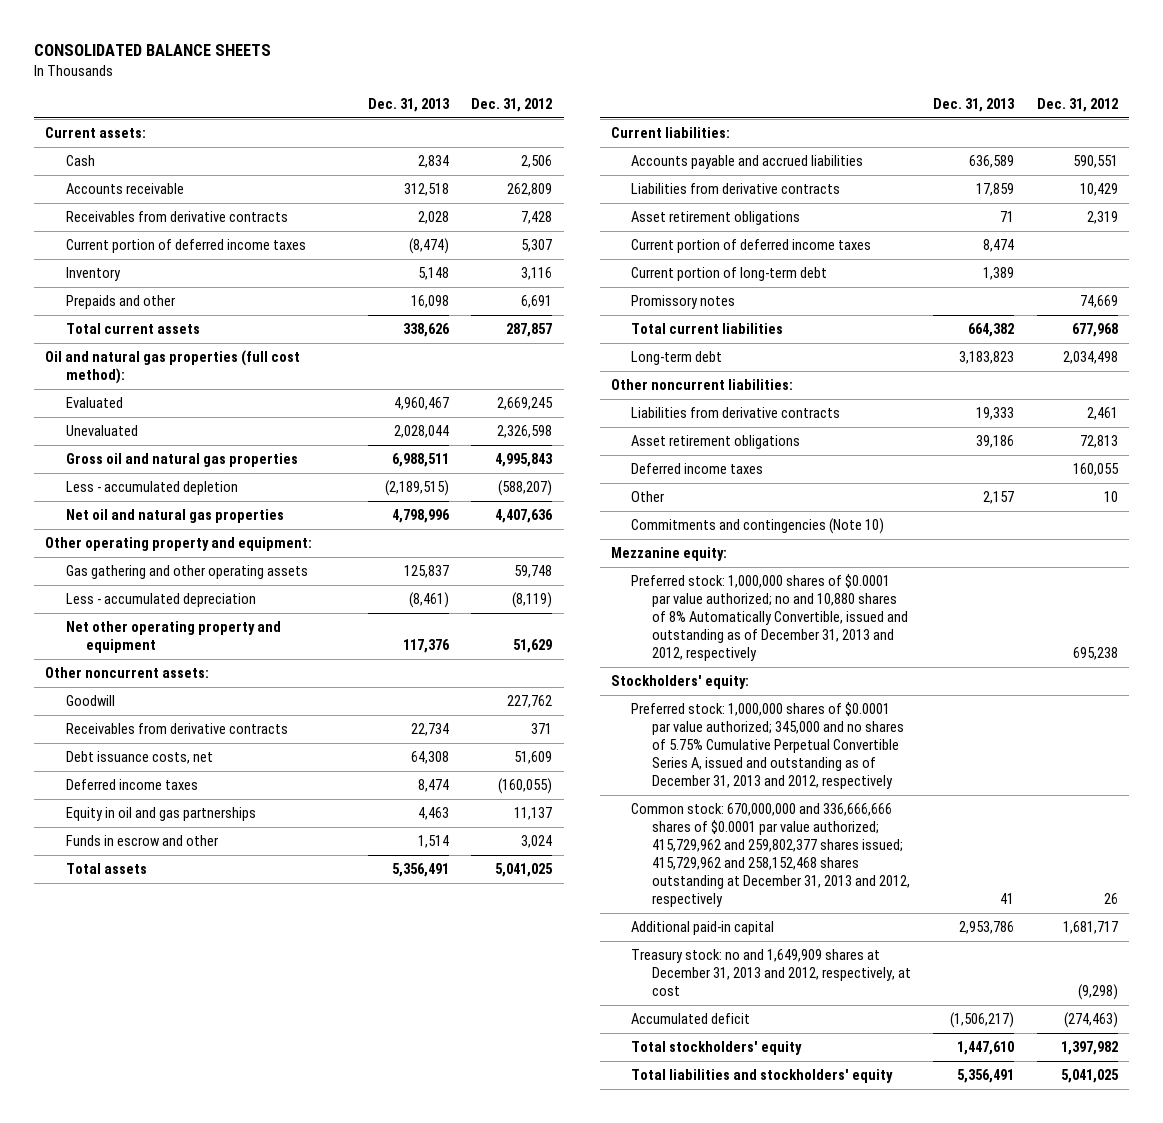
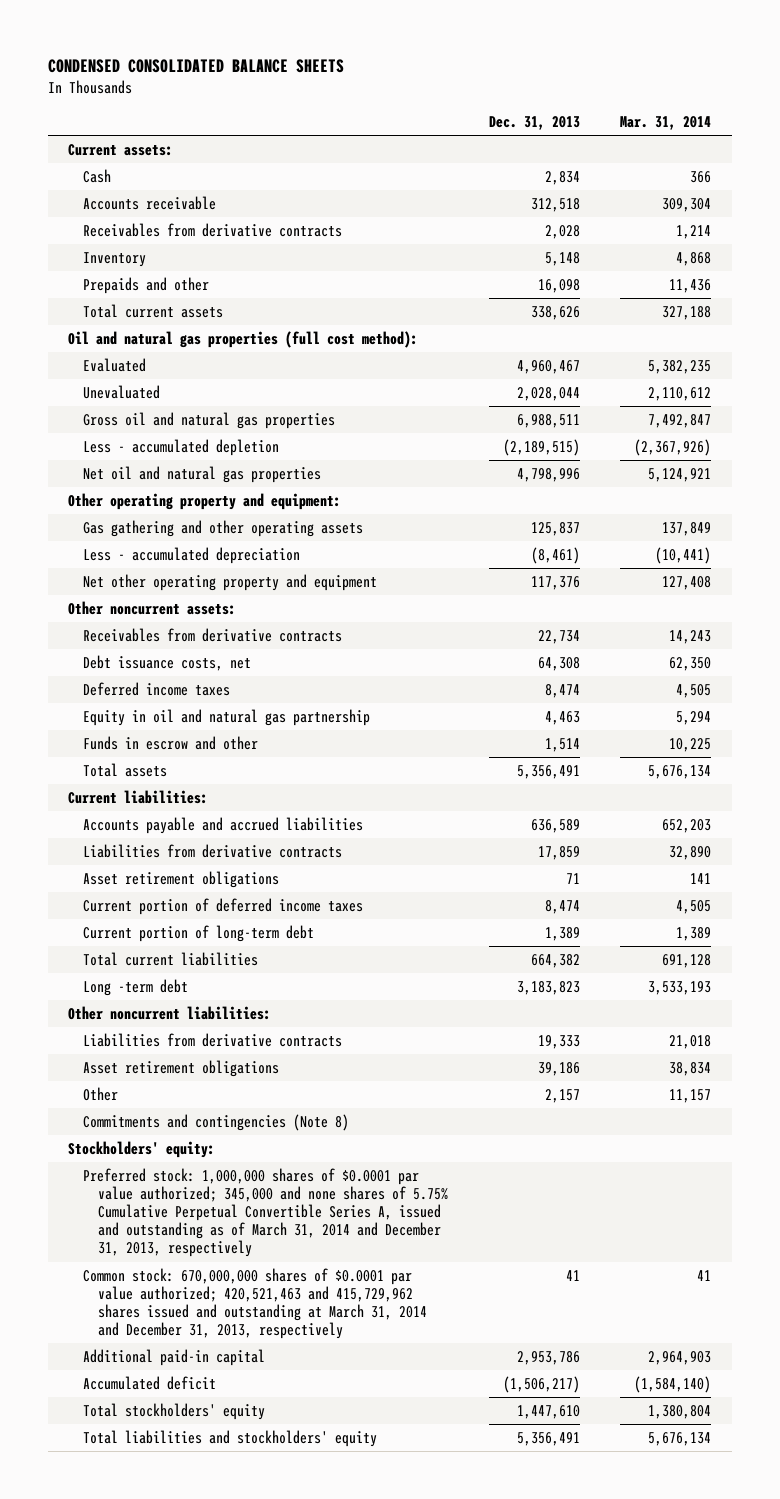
- CONSOLIDATED BALANCE SHEETS
+ CONDENSED CONSOLIDATED BALANCE SHEETS
- | Dec. 31, 2013 | Dec. 31, 2012
+ | Dec. 31, 2013 | Mar. 31, 2014
- Current portion of deferred income taxes | (8,474) | 5,307
- Goodwill | | 227,762
- Equity in oil and gas partnerships | 4,463 | 11,137
+ Equity in oil and natural gas partnership | 4,463 | 5,294
- Promissory notes | | 74,669
- Long-term debt | 3,183,823 | 2,034,498
+ Long -term debt | 3,183,823 | 3,533,193
- Deferred income taxes | | 160,055
- Commitments and contingencies (Note 10)
- Mezzanine equity:
- Preferred stock: 1,000,000 shares of $0.0001 par value authorized; no and 10,880 shares of 8% Automatically Convertible, issued and outstanding as of December 31, 2013 and 2012, respectively | | 695,238
+ Commitments and contingencies (Note 8)
- Preferred stock: 1,000,000 shares of $0.0001 par value authorized; 345,000 and no shares of 5.75% Cumulative Perpetual Convertible Series A, issued and outstanding as of December 31, 2013 and 2012, respectively
- Common stock: 670,000,000 and 336,666,666 shares of $0.0001 par value authorized; 415,729,962 and 259,802,377 shares issued; 415,729,962 and 258,152,468 shares outstanding at December 31, 2013 and 2012, respectively | 41 | 26
+ Preferred stock: 1,000,000 shares of $0.0001 par value authorized; 345,000 and none shares of 5.75% Cumulative Perpetual Convertible Series A, issued and outstanding as of March 31, 2014 and December 31, 2013, respectively
+ Common stock: 670,000,000 shares of $0.0001 par value authorized; 420,521,463 and 415,729,962 shares issued and outstanding at March 31, 2014 and December 31, 2013, respectively | 41 | 41
- Treasury stock: no and 1,649,909 shares at December 31, 2013 and 2012, respectively, at cost | | (9,298)

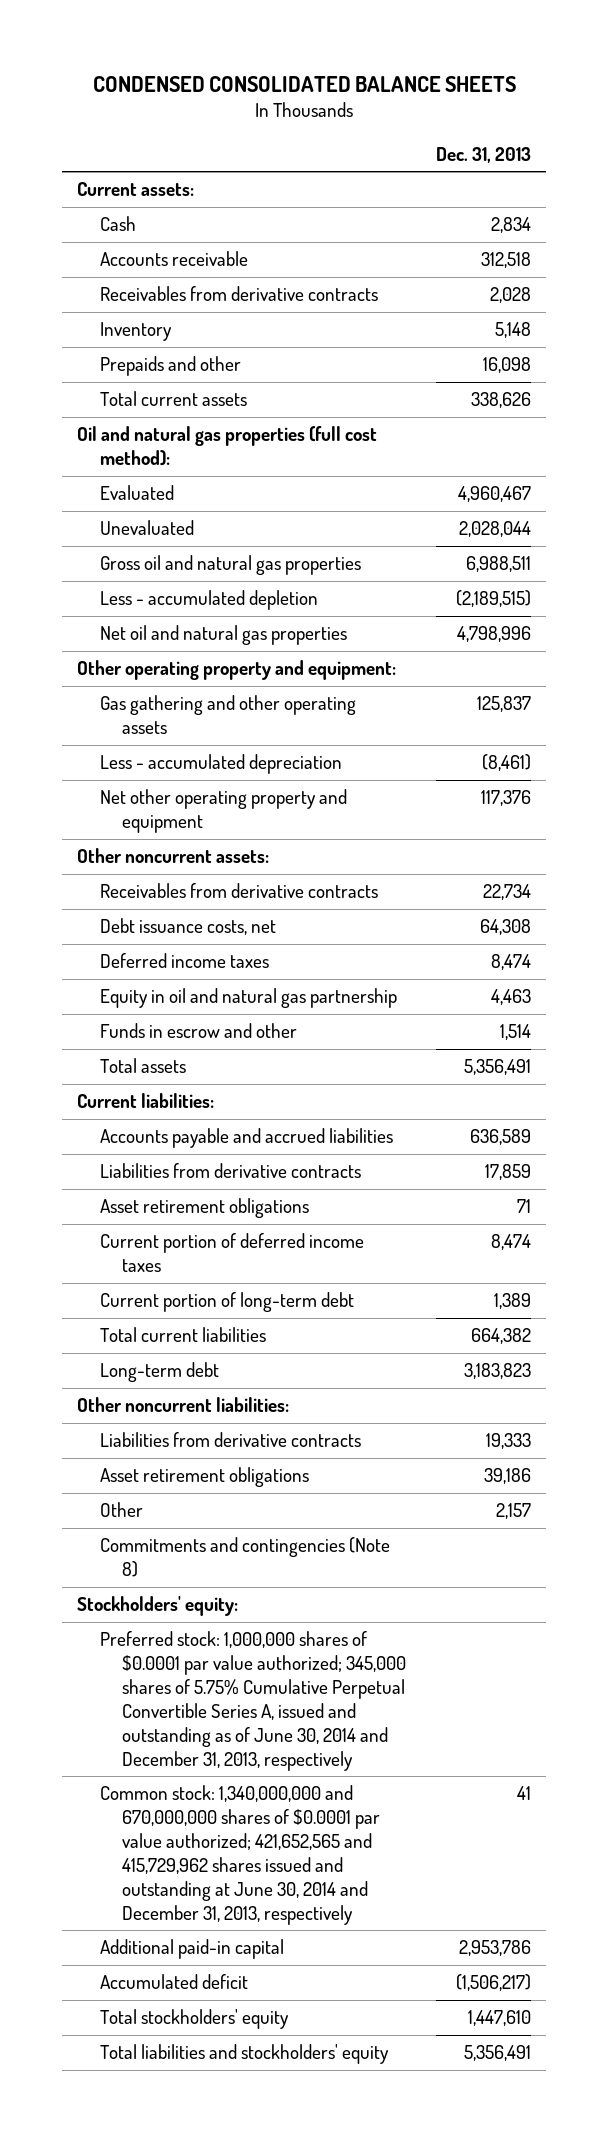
- | Dec. 31, 2013 | Mar. 31, 2014
+ | Dec. 31, 2013
- Long -term debt | 3,183,823 | 3,533,193
+ Long-term debt | 3,183,823
- Preferred stock: 1,000,000 shares of $0.0001 par value authorized; 345,000 and none shares of 5.75% Cumulative Perpetual Convertible Series A, issued and outstanding as of March 31, 2014 and December 31, 2013, respectively
- Common stock: 670,000,000 shares of $0.0001 par value authorized; 420,521,463 and 415,729,962 shares issued and outstanding at March 31, 2014 and December 31, 2013, respectively | 41 | 41
+ Preferred stock: 1,000,000 shares of $0.0001 par value authorized; 345,000 shares of 5.75% Cumulative Perpetual Convertible Series A, issued and outstanding as of June 30, 2014 and December 31, 2013, respectively
+ Common stock: 1,340,000,000 and 670,000,000 shares of $0.0001 par value authorized; 421,652,565 and 415,729,962 shares issued and outstanding at June 30, 2014 and December 31, 2013, respectively | 41

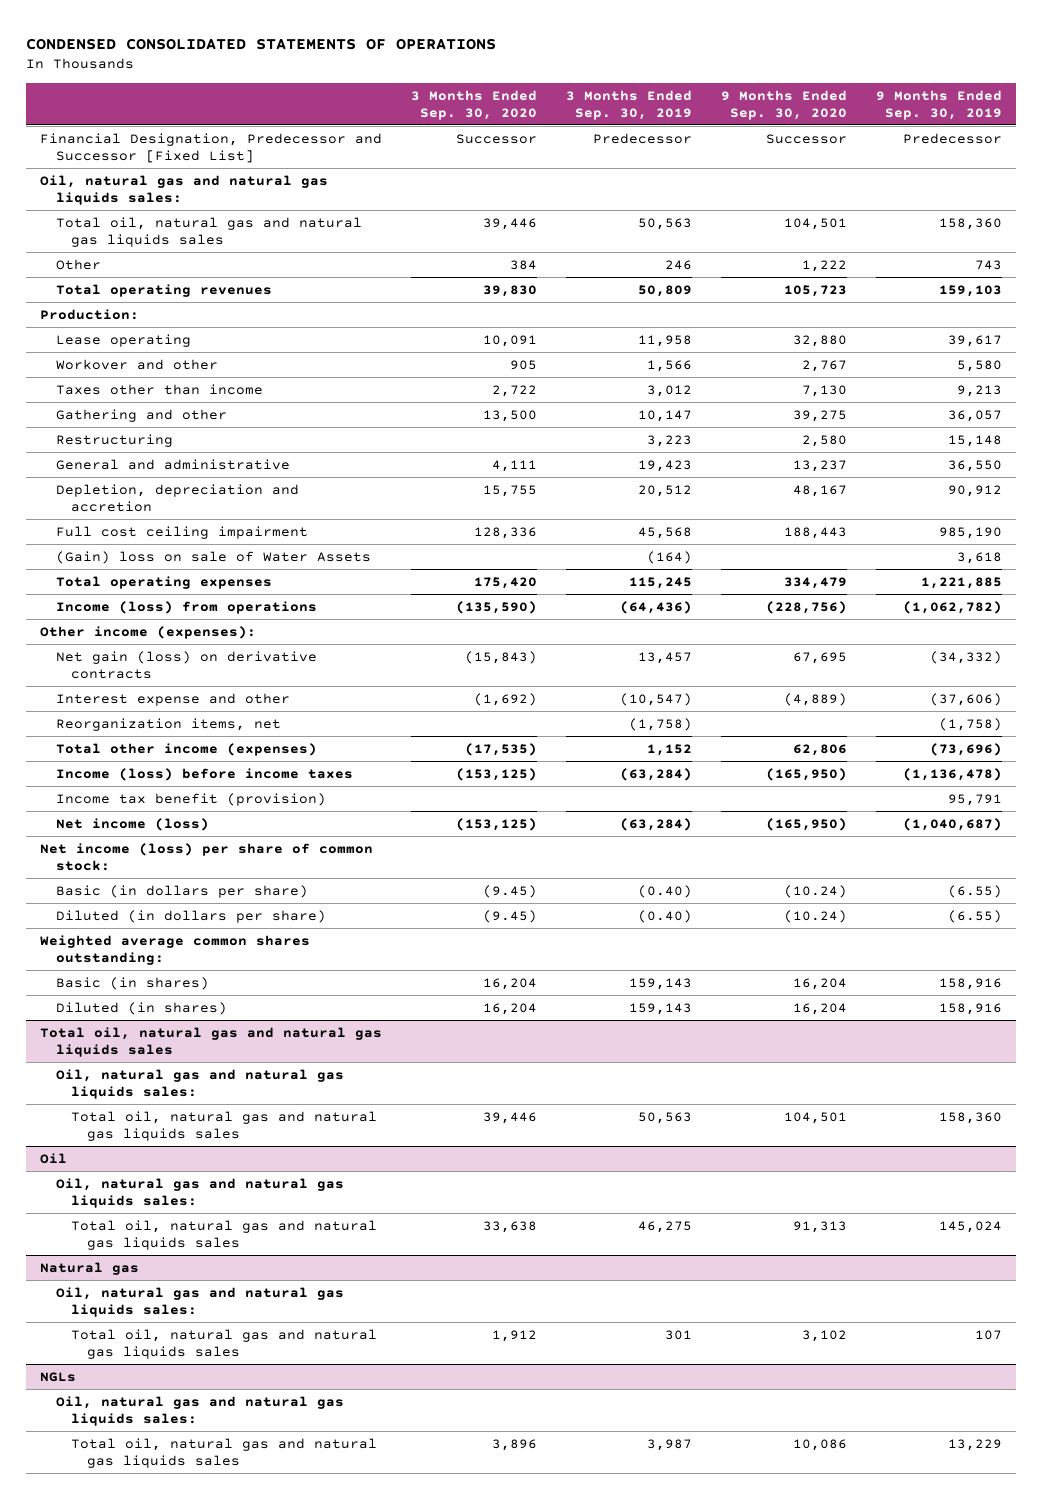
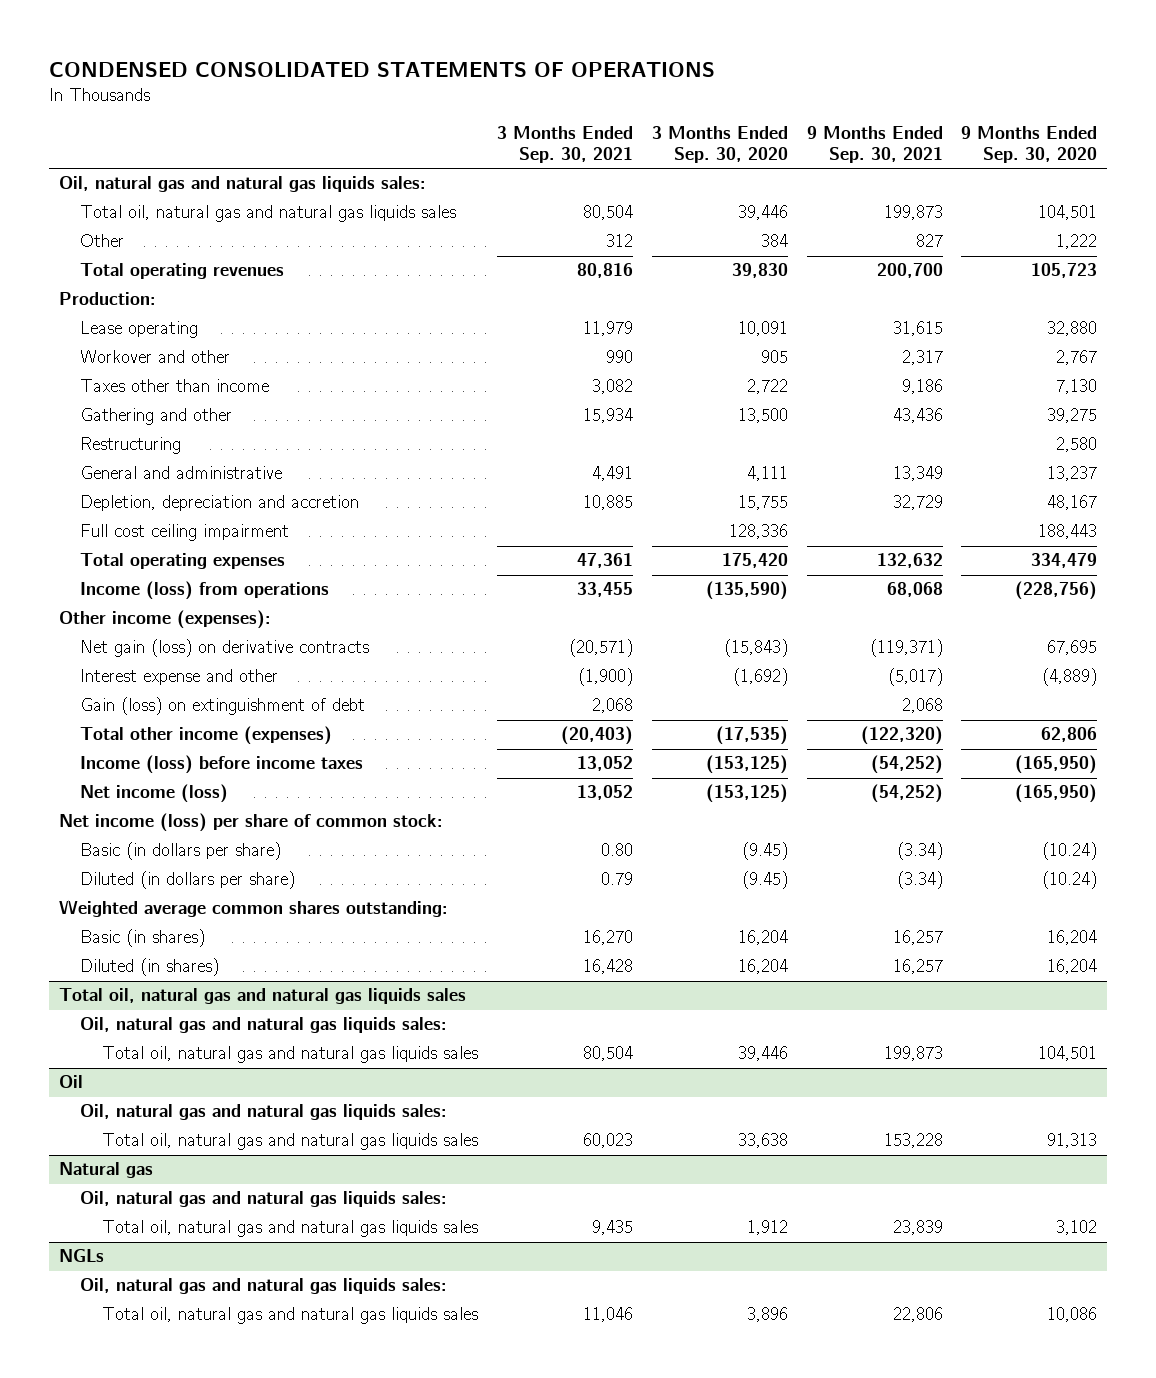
- | 3 Months Ended Sep. 30, 2020 | 3 Months Ended Sep. 30, 2019 | 9 Months Ended Sep. 30, 2020 | 9 Months Ended Sep. 30, 2019
+ | 3 Months Ended Sep. 30, 2021 | 3 Months Ended Sep. 30, 2020 | 9 Months Ended Sep. 30, 2021 | 9 Months Ended Sep. 30, 2020
- Financial Designation, Predecessor and Successor [Fixed List] | Successor | Predecessor | Successor | Predecessor
- (Gain) loss on sale of Water Assets | | (164) | | 3,618
- Reorganization items, net | | (1,758) | | (1,758)
+ Gain (loss) on extinguishment of debt | 2,068 | | 2,068 |
- Income tax benefit (provision) | | | | 95,791

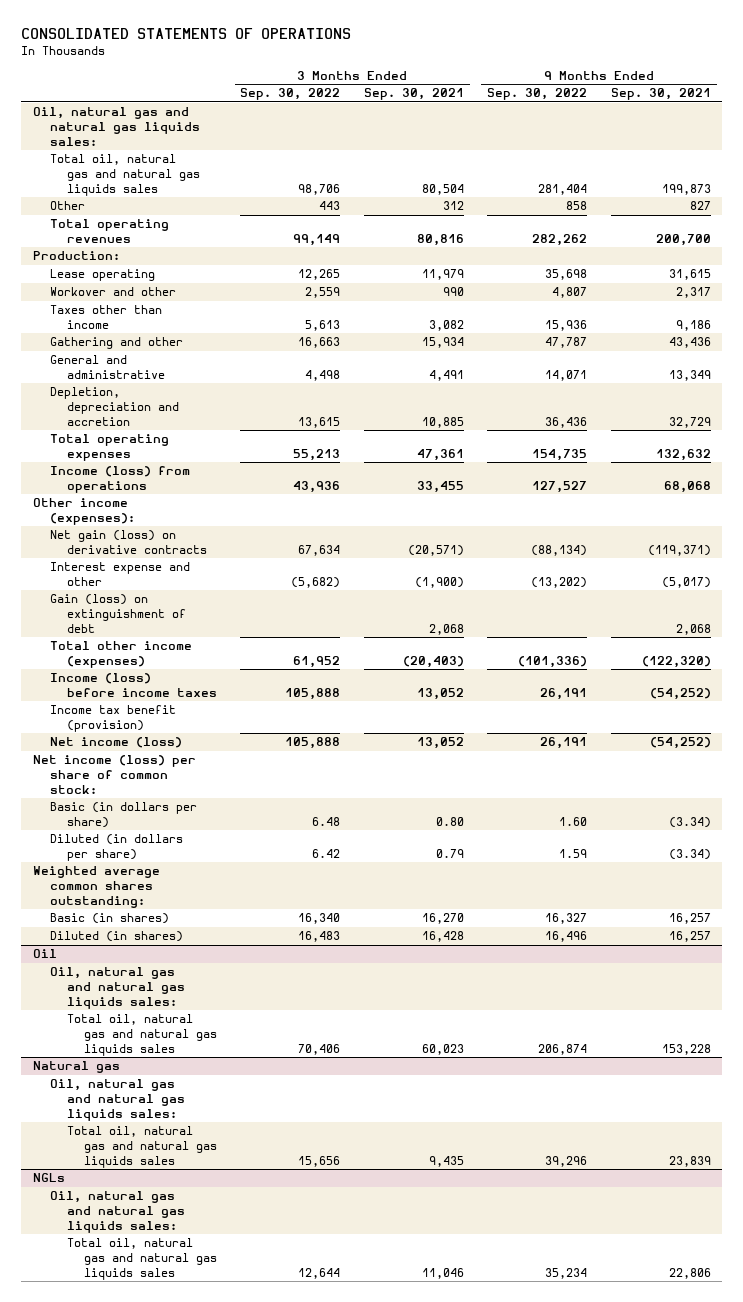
- CONDENSED CONSOLIDATED STATEMENTS OF OPERATIONS
+ CONSOLIDATED STATEMENTS OF OPERATIONS
- | 3 Months Ended Sep. 30, 2021 | 3 Months Ended Sep. 30, 2020 | 9 Months Ended Sep. 30, 2021 | 9 Months Ended Sep. 30, 2020
+ | 3 Months Ended Sep. 30, 2022 | 3 Months Ended Sep. 30, 2021 | 9 Months Ended Sep. 30, 2022 | 9 Months Ended Sep. 30, 2021
- Restructuring | | | | 2,580
- Full cost ceiling impairment | | 128,336 | | 188,443
+ Income tax benefit (provision)
- Total oil, natural gas and natural gas liquids sales
- Oil, natural gas and natural gas liquids sales:
- Total oil, natural gas and natural gas liquids sales | 80,504 | 39,446 | 199,873 | 104,501

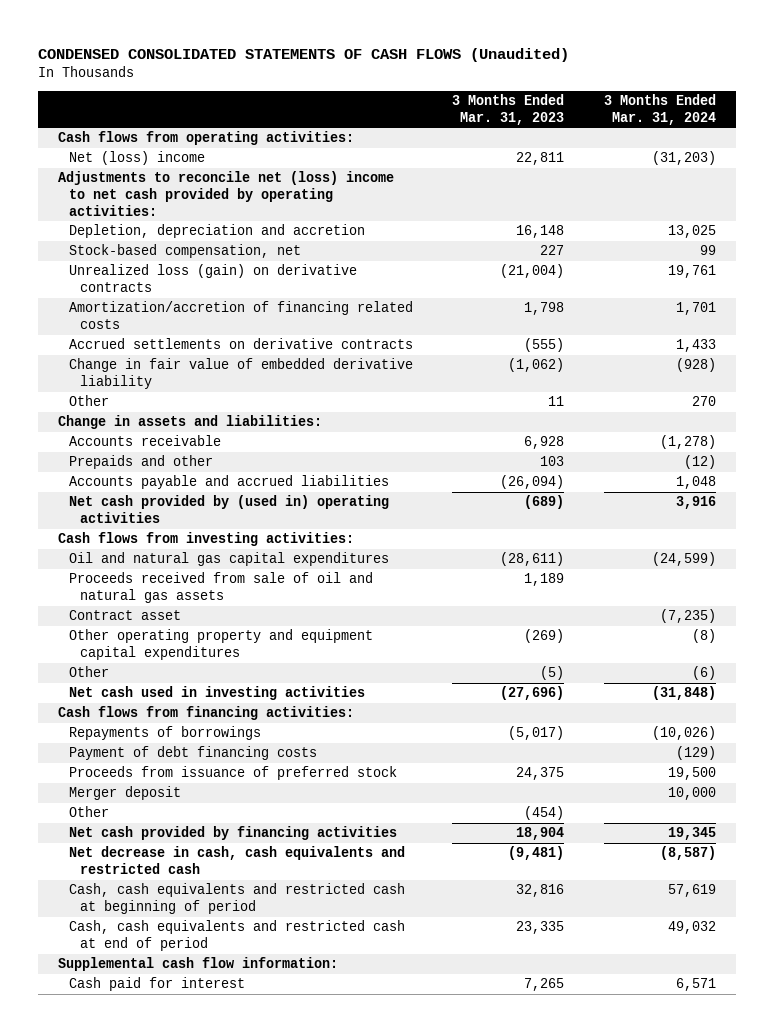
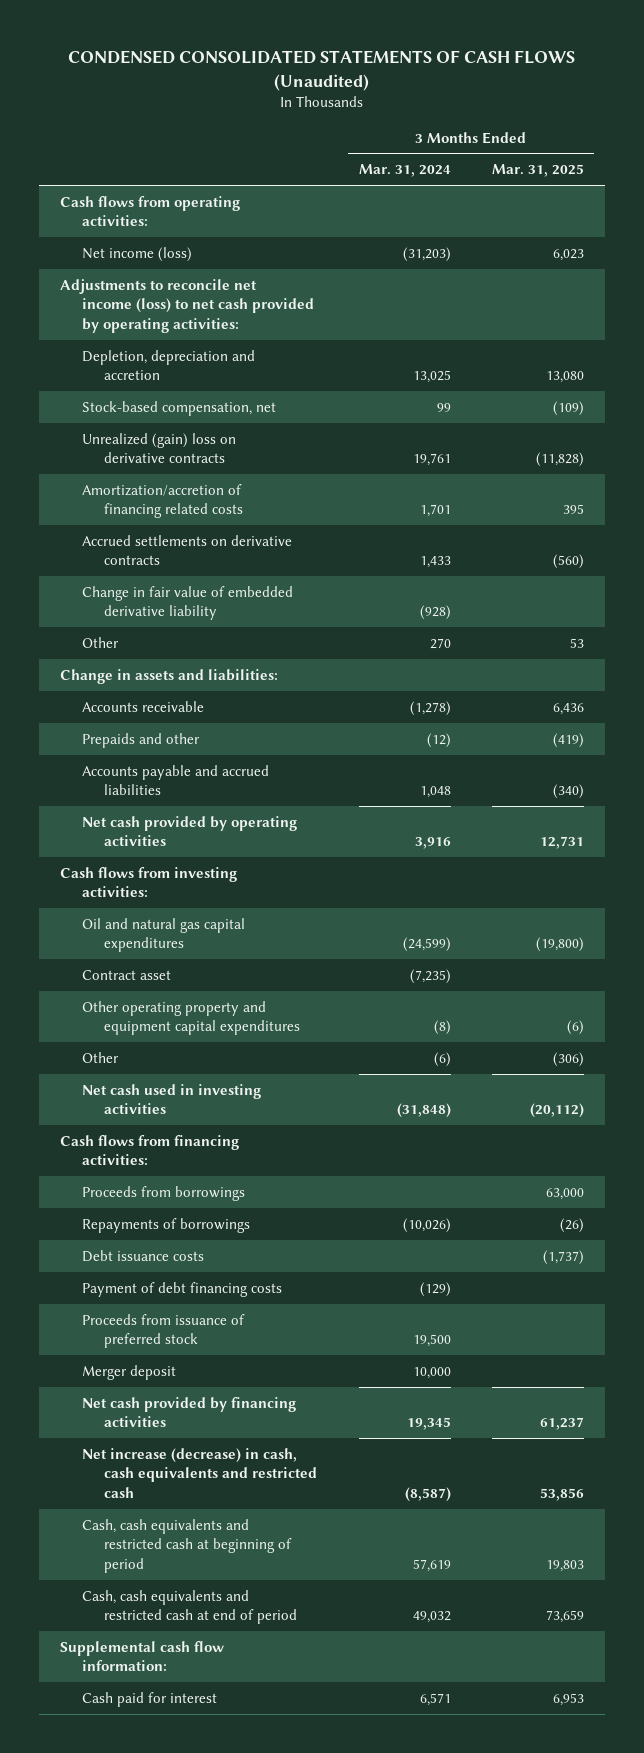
- | 3 Months Ended Mar. 31, 2023 | 3 Months Ended Mar. 31, 2024
+ | 3 Months Ended Mar. 31, 2024 | 3 Months Ended Mar. 31, 2025
- Net (loss) income | 22,811 | (31,203)
- Adjustments to reconcile net (loss) income to net cash provided by operating activities:
+ Net income (loss) | (31,203) | 6,023
+ Adjustments to reconcile net income (loss) to net cash provided by operating activities:
- Unrealized loss (gain) on derivative contracts | (21,004) | 19,761
+ Unrealized (gain) loss on derivative contracts | 19,761 | (11,828)
- Net cash provided by (used in) operating activities | (689) | 3,916
+ Net cash provided by operating activities | 3,916 | 12,731
- Proceeds received from sale of oil and natural gas assets | 1,189 |
+ Proceeds from borrowings | | 63,000
+ Debt issuance costs | | (1,737)
- Other | (454) |
- Net decrease in cash, cash equivalents and restricted cash | (9,481) | (8,587)
+ Net increase (decrease) in cash, cash equivalents and restricted cash | (8,587) | 53,856

